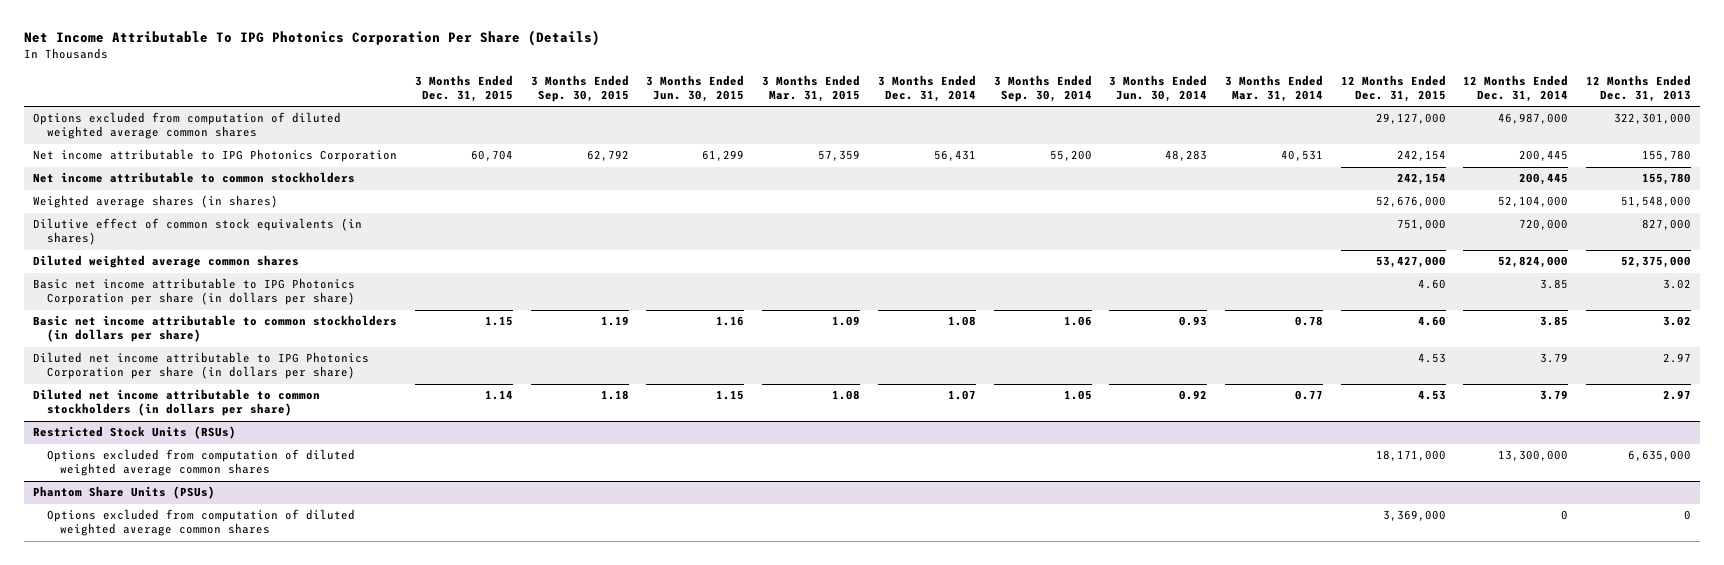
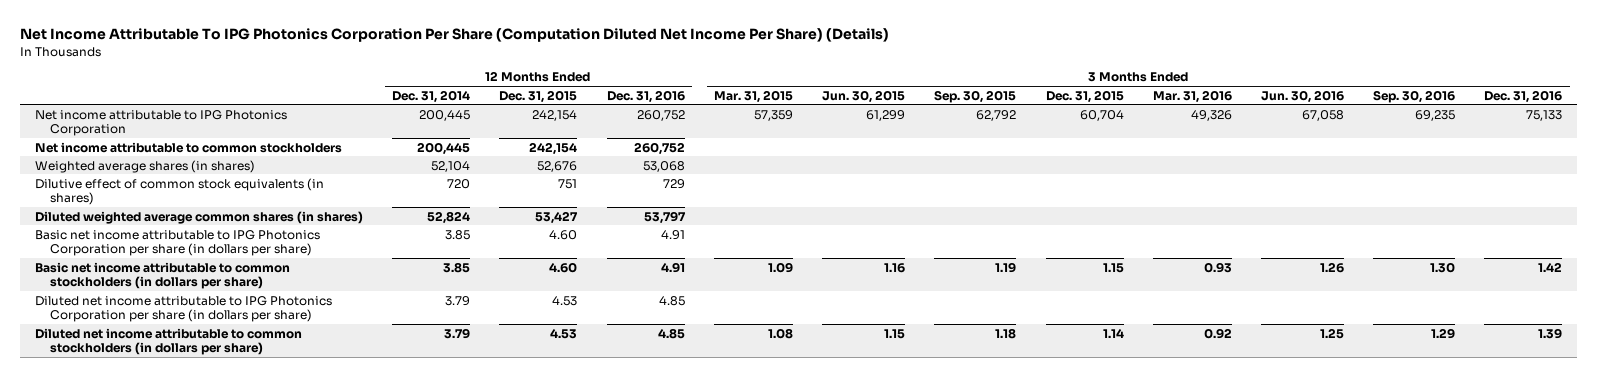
- Net Income Attributable To IPG Photonics Corporation Per Share (Details)
+ Net Income Attributable To IPG Photonics Corporation Per Share (Computation Diluted Net Income Per Share) (Details)
- | 3 Months Ended Dec. 31, 2015 | 3 Months Ended Sep. 30, 2015 | 3 Months Ended Jun. 30, 2015 | 3 Months Ended Mar. 31, 2015 | 3 Months Ended Dec. 31, 2014 | 3 Months Ended Sep. 30, 2014 | 3 Months Ended Jun. 30, 2014 | 3 Months Ended Mar. 31, 2014 | 12 Months Ended Dec. 31, 2015 | 12 Months Ended Dec. 31, 2014 | 12 Months Ended Dec. 31, 2013
+ | 12 Months Ended Dec. 31, 2014 | 12 Months Ended Dec. 31, 2015 | 12 Months Ended Dec. 31, 2016 | 3 Months Ended Mar. 31, 2015 | 3 Months Ended Jun. 30, 2015 | 3 Months Ended Sep. 30, 2015 | 3 Months Ended Dec. 31, 2015 | 3 Months Ended Mar. 31, 2016 | 3 Months Ended Jun. 30, 2016 | 3 Months Ended Sep. 30, 2016 | 3 Months Ended Dec. 31, 2016
- Options excluded from computation of diluted weighted average common shares | | | | | | | | | 29,127,000 | 46,987,000 | 322,301,000
- Weighted average shares (in shares) | | | | | | | | | 52,676,000 | 52,104,000 | 51,548,000
- Dilutive effect of common stock equivalents (in shares) | | | | | | | | | 751,000 | 720,000 | 827,000
- Diluted weighted average common shares | | | | | | | | | 53,427,000 | 52,824,000 | 52,375,000
+ Weighted average shares (in shares) | 52,104 | 52,676 | 53,068 | | | | | | | |
+ Dilutive effect of common stock equivalents (in shares) | 720 | 751 | 729 | | | | | | | |
+ Diluted weighted average common shares (in shares) | 52,824 | 53,427 | 53,797 | | | | | | | |
- Restricted Stock Units (RSUs)
- Options excluded from computation of diluted weighted average common shares | | | | | | | | | 18,171,000 | 13,300,000 | 6,635,000
- Phantom Share Units (PSUs)
- Options excluded from computation of diluted weighted average common shares | | | | | | | | | 3,369,000 | 0 | 0

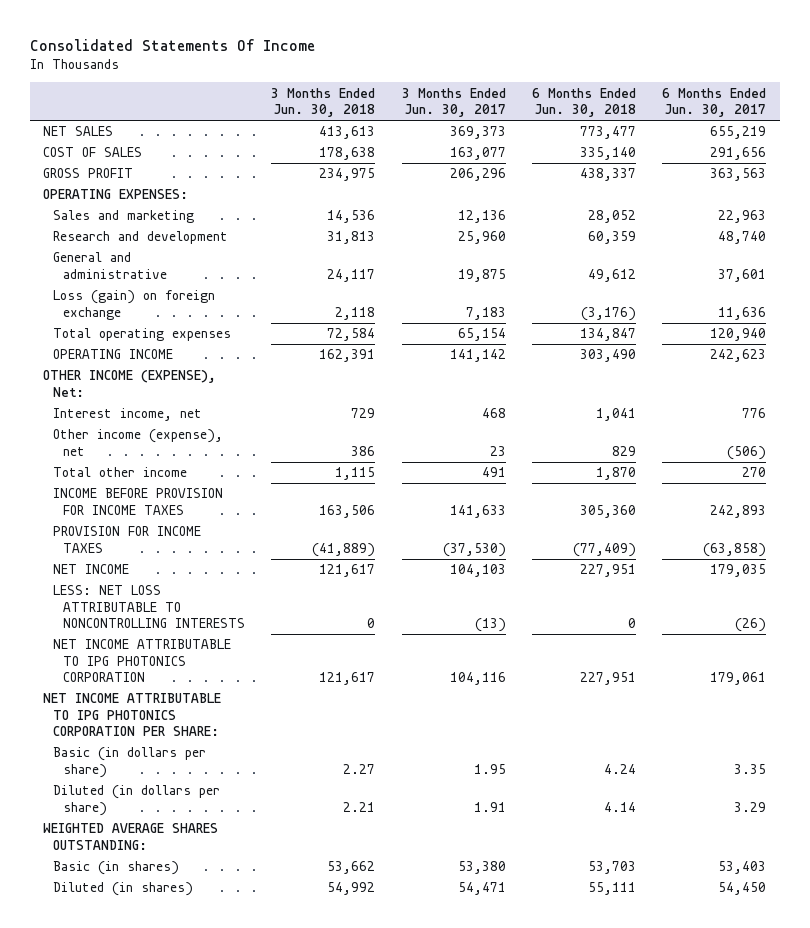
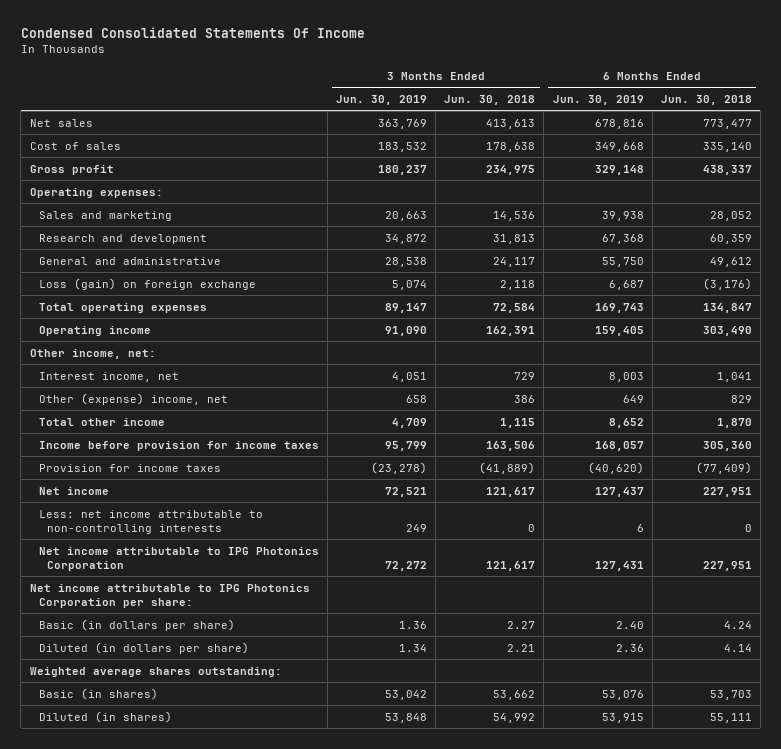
- Consolidated Statements Of Income
+ Condensed Consolidated Statements Of Income
- | 3 Months Ended Jun. 30, 2018 | 3 Months Ended Jun. 30, 2017 | 6 Months Ended Jun. 30, 2018 | 6 Months Ended Jun. 30, 2017
+ | 3 Months Ended Jun. 30, 2019 | 3 Months Ended Jun. 30, 2018 | 6 Months Ended Jun. 30, 2019 | 6 Months Ended Jun. 30, 2018
- NET SALES | 413,613 | 369,373 | 773,477 | 655,219
- COST OF SALES | 178,638 | 163,077 | 335,140 | 291,656
- GROSS PROFIT | 234,975 | 206,296 | 438,337 | 363,563
- OPERATING EXPENSES:
+ Net sales | 363,769 | 413,613 | 678,816 | 773,477
+ Cost of sales | 183,532 | 178,638 | 349,668 | 335,140
+ Gross profit | 180,237 | 234,975 | 329,148 | 438,337
+ Operating expenses:
- OPERATING INCOME | 162,391 | 141,142 | 303,490 | 242,623
- OTHER INCOME (EXPENSE), Net:
+ Operating income | 91,090 | 162,391 | 159,405 | 303,490
+ Other income, net:
- Other income (expense), net | 386 | 23 | 829 | (506)
+ Other (expense) income, net | 658 | 386 | 649 | 829
- INCOME BEFORE PROVISION FOR INCOME TAXES | 163,506 | 141,633 | 305,360 | 242,893
- PROVISION FOR INCOME TAXES | (41,889) | (37,530) | (77,409) | (63,858)
- NET INCOME | 121,617 | 104,103 | 227,951 | 179,035
- LESS: NET LOSS ATTRIBUTABLE TO NONCONTROLLING INTERESTS | 0 | (13) | 0 | (26)
- NET INCOME ATTRIBUTABLE TO IPG PHOTONICS CORPORATION | 121,617 | 104,116 | 227,951 | 179,061
- NET INCOME ATTRIBUTABLE TO IPG PHOTONICS CORPORATION PER SHARE:
+ Income before provision for income taxes | 95,799 | 163,506 | 168,057 | 305,360
+ Provision for income taxes | (23,278) | (41,889) | (40,620) | (77,409)
+ Net income | 72,521 | 121,617 | 127,437 | 227,951
+ Less: net income attributable to non-controlling interests | 249 | 0 | 6 | 0
+ Net income attributable to IPG Photonics Corporation | 72,272 | 121,617 | 127,431 | 227,951
+ Net income attributable to IPG Photonics Corporation per share:
- WEIGHTED AVERAGE SHARES OUTSTANDING:
+ Weighted average shares outstanding:

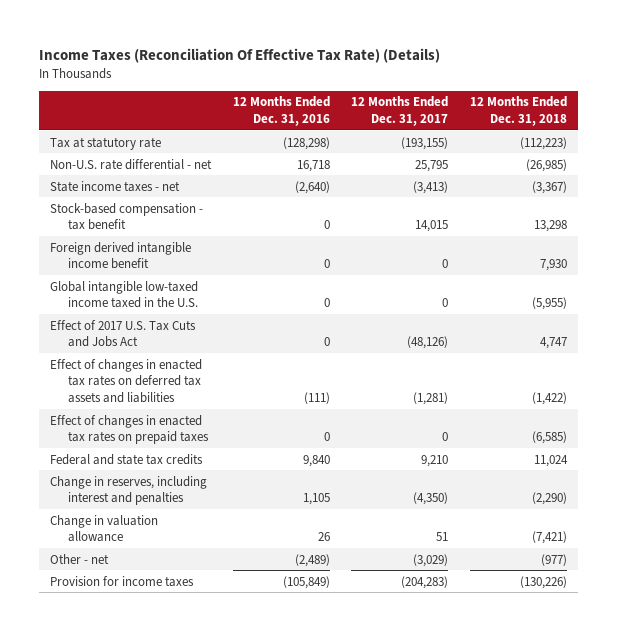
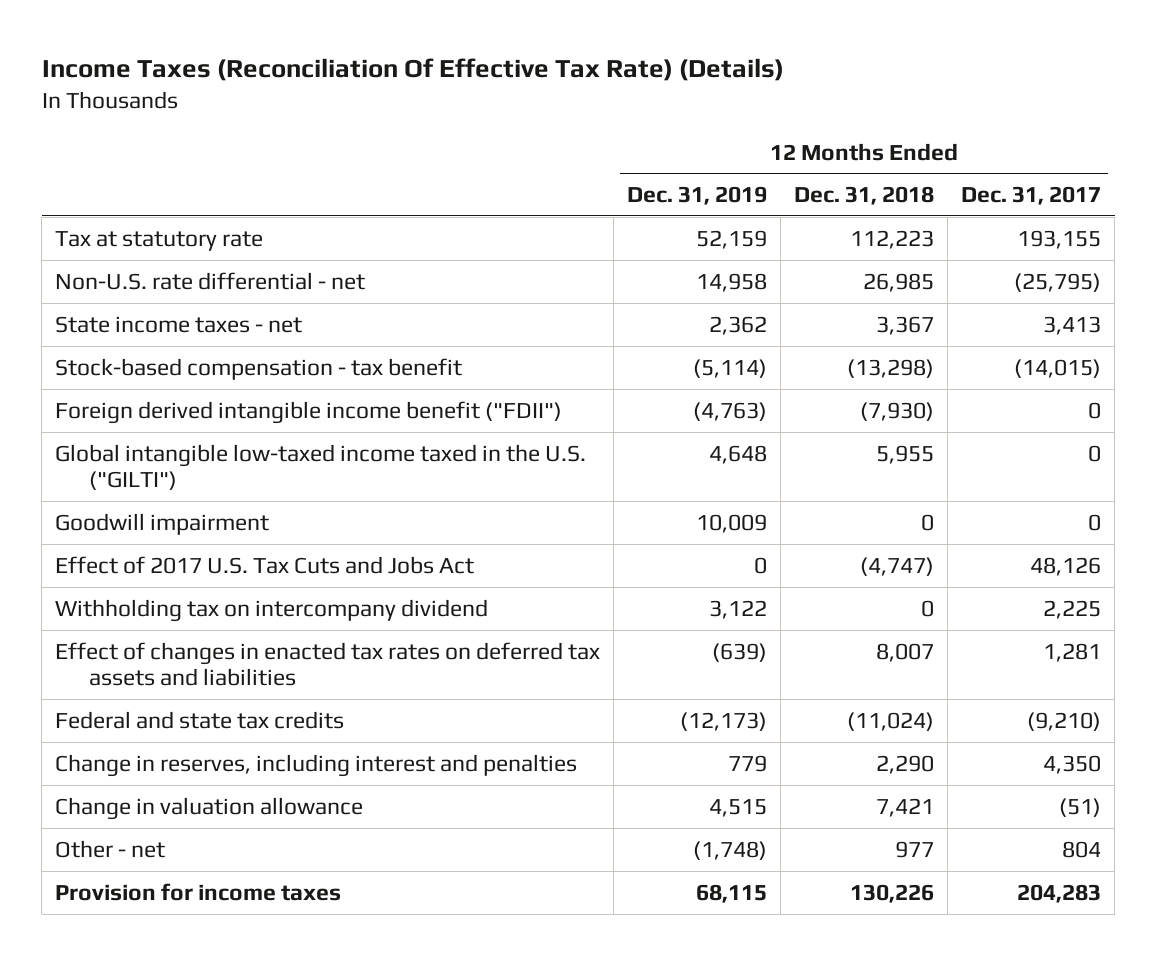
- | 12 Months Ended Dec. 31, 2016 | 12 Months Ended Dec. 31, 2017 | 12 Months Ended Dec. 31, 2018
+ | 12 Months Ended Dec. 31, 2019 | 12 Months Ended Dec. 31, 2018 | 12 Months Ended Dec. 31, 2017
- Tax at statutory rate | (128,298) | (193,155) | (112,223)
- Non-U.S. rate differential - net | 16,718 | 25,795 | (26,985)
- State income taxes - net | (2,640) | (3,413) | (3,367)
- Stock-based compensation - tax benefit | 0 | 14,015 | 13,298
- Foreign derived intangible income benefit | 0 | 0 | 7,930
- Global intangible low-taxed income taxed in the U.S. | 0 | 0 | (5,955)
- Effect of 2017 U.S. Tax Cuts and Jobs Act | 0 | (48,126) | 4,747
- Effect of changes in enacted tax rates on deferred tax assets and liabilities | (111) | (1,281) | (1,422)
- Effect of changes in enacted tax rates on prepaid taxes | 0 | 0 | (6,585)
- Federal and state tax credits | 9,840 | 9,210 | 11,024
- Change in reserves, including interest and penalties | 1,105 | (4,350) | (2,290)
- Change in valuation allowance | 26 | 51 | (7,421)
- Other - net | (2,489) | (3,029) | (977)
- Provision for income taxes | (105,849) | (204,283) | (130,226)
+ Tax at statutory rate | 52,159 | 112,223 | 193,155
+ Non-U.S. rate differential - net | 14,958 | 26,985 | (25,795)
+ State income taxes - net | 2,362 | 3,367 | 3,413
+ Stock-based compensation - tax benefit | (5,114) | (13,298) | (14,015)
+ Foreign derived intangible income benefit ("FDII") | (4,763) | (7,930) | 0
+ Global intangible low-taxed income taxed in the U.S. ("GILTI") | 4,648 | 5,955 | 0
+ Goodwill impairment | 10,009 | 0 | 0
+ Effect of 2017 U.S. Tax Cuts and Jobs Act | 0 | (4,747) | 48,126
+ Withholding tax on intercompany dividend | 3,122 | 0 | 2,225
+ Effect of changes in enacted tax rates on deferred tax assets and liabilities | (639) | 8,007 | 1,281
+ Federal and state tax credits | (12,173) | (11,024) | (9,210)
+ Change in reserves, including interest and penalties | 779 | 2,290 | 4,350
+ Change in valuation allowance | 4,515 | 7,421 | (51)
+ Other - net | (1,748) | 977 | 804
+ Provision for income taxes | 68,115 | 130,226 | 204,283

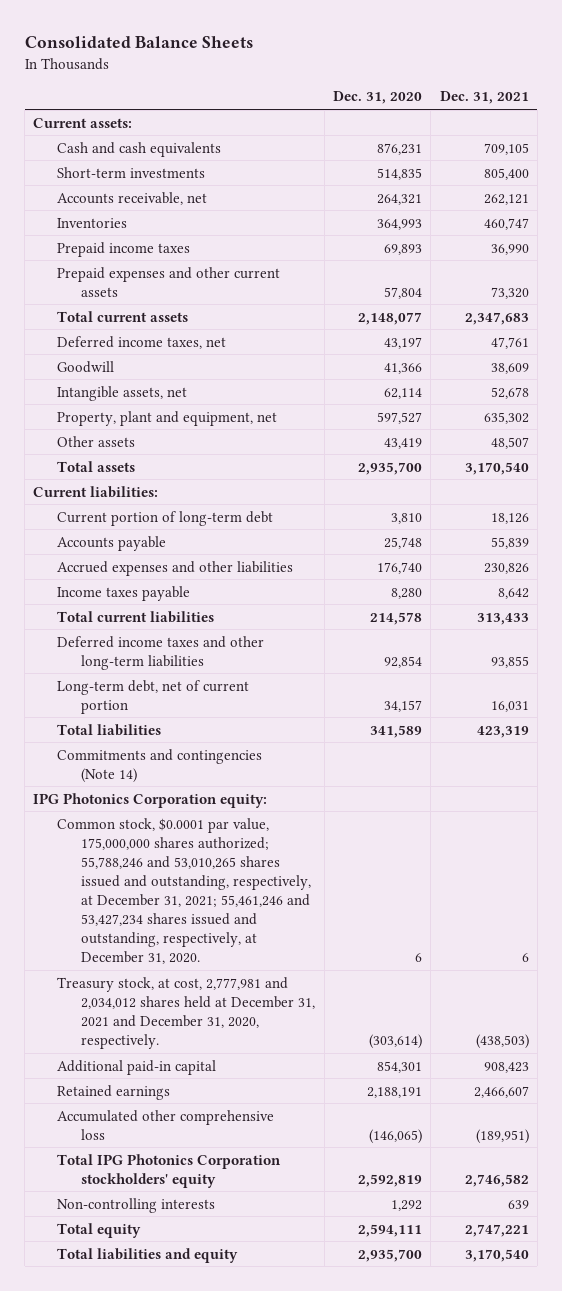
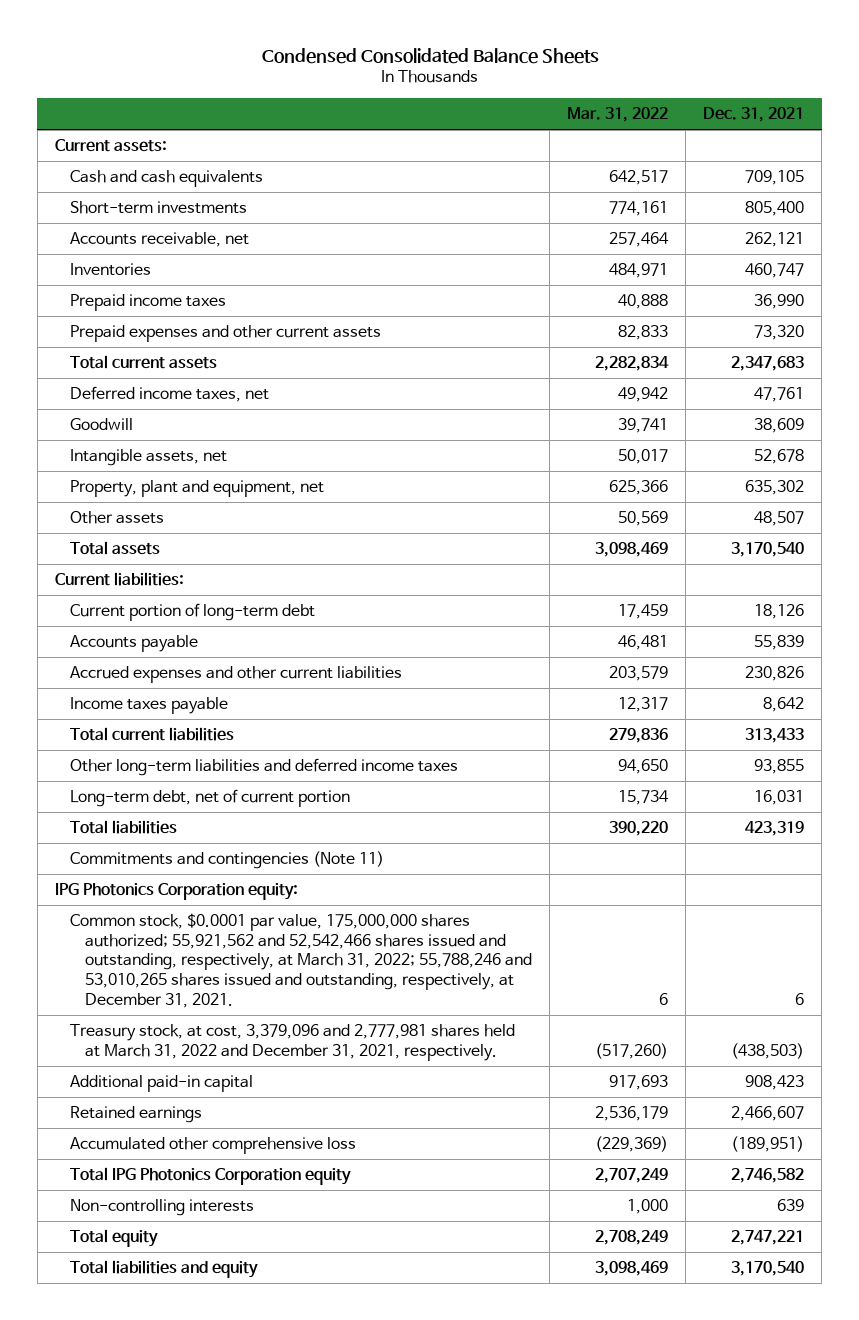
- Consolidated Balance Sheets
+ Condensed Consolidated Balance Sheets
- | Dec. 31, 2020 | Dec. 31, 2021
+ | Mar. 31, 2022 | Dec. 31, 2021
- Accrued expenses and other liabilities | 176,740 | 230,826
+ Accrued expenses and other current liabilities | 203,579 | 230,826
- Deferred income taxes and other long-term liabilities | 92,854 | 93,855
+ Other long-term liabilities and deferred income taxes | 94,650 | 93,855
- Commitments and contingencies (Note 14)
+ Commitments and contingencies (Note 11)
- Common stock, $0.0001 par value, 175,000,000 shares authorized; 55,788,246 and 53,010,265 shares issued and outstanding, respectively, at December 31, 2021; 55,461,246 and 53,427,234 shares issued and outstanding, respectively, at December 31, 2020. | 6 | 6
- Treasury stock, at cost, 2,777,981 and 2,034,012 shares held at December 31, 2021 and December 31, 2020, respectively. | (303,614) | (438,503)
+ Common stock, $0.0001 par value, 175,000,000 shares authorized; 55,921,562 and 52,542,466 shares issued and outstanding, respectively, at March 31, 2022; 55,788,246 and 53,010,265 shares issued and outstanding, respectively, at December 31, 2021. | 6 | 6
+ Treasury stock, at cost, 3,379,096 and 2,777,981 shares held at March 31, 2022 and December 31, 2021, respectively. | (517,260) | (438,503)
- Total IPG Photonics Corporation stockholders' equity | 2,592,819 | 2,746,582
+ Total IPG Photonics Corporation equity | 2,707,249 | 2,746,582

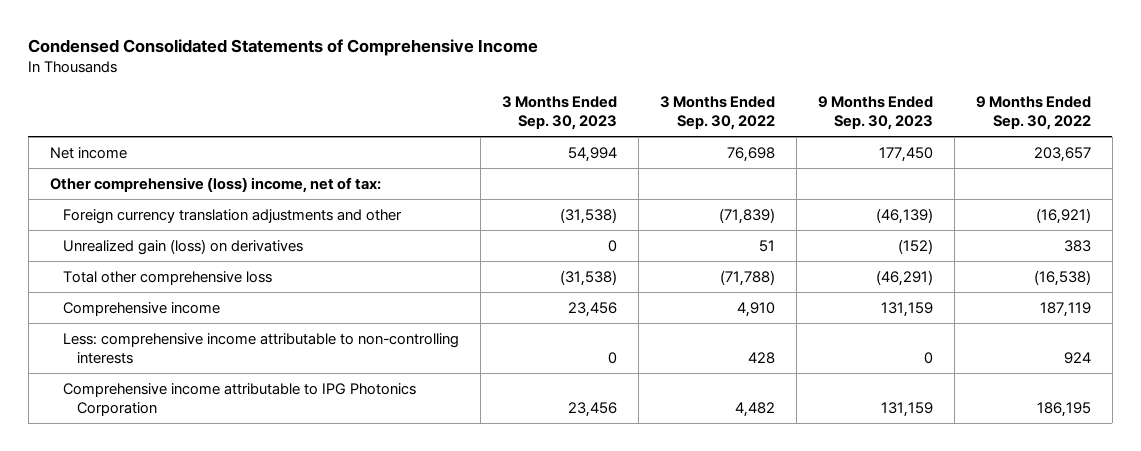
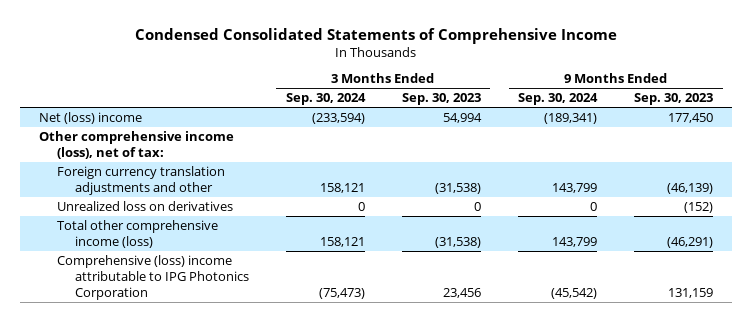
- | 3 Months Ended Sep. 30, 2023 | 3 Months Ended Sep. 30, 2022 | 9 Months Ended Sep. 30, 2023 | 9 Months Ended Sep. 30, 2022
+ | 3 Months Ended Sep. 30, 2024 | 3 Months Ended Sep. 30, 2023 | 9 Months Ended Sep. 30, 2024 | 9 Months Ended Sep. 30, 2023
- Net income | 54,994 | 76,698 | 177,450 | 203,657
- Other comprehensive (loss) income, net of tax:
+ Net (loss) income | (233,594) | 54,994 | (189,341) | 177,450
+ Other comprehensive income (loss), net of tax:
- Unrealized gain (loss) on derivatives | 0 | 51 | (152) | 383
- Total other comprehensive loss | (31,538) | (71,788) | (46,291) | (16,538)
- Comprehensive income | 23,456 | 4,910 | 131,159 | 187,119
- Less: comprehensive income attributable to non-controlling interests | 0 | 428 | 0 | 924
- Comprehensive income attributable to IPG Photonics Corporation | 23,456 | 4,482 | 131,159 | 186,195
+ Unrealized loss on derivatives | 0 | 0 | 0 | (152)
+ Total other comprehensive income (loss) | 158,121 | (31,538) | 143,799 | (46,291)
+ Comprehensive (loss) income attributable to IPG Photonics Corporation | (75,473) | 23,456 | (45,542) | 131,159

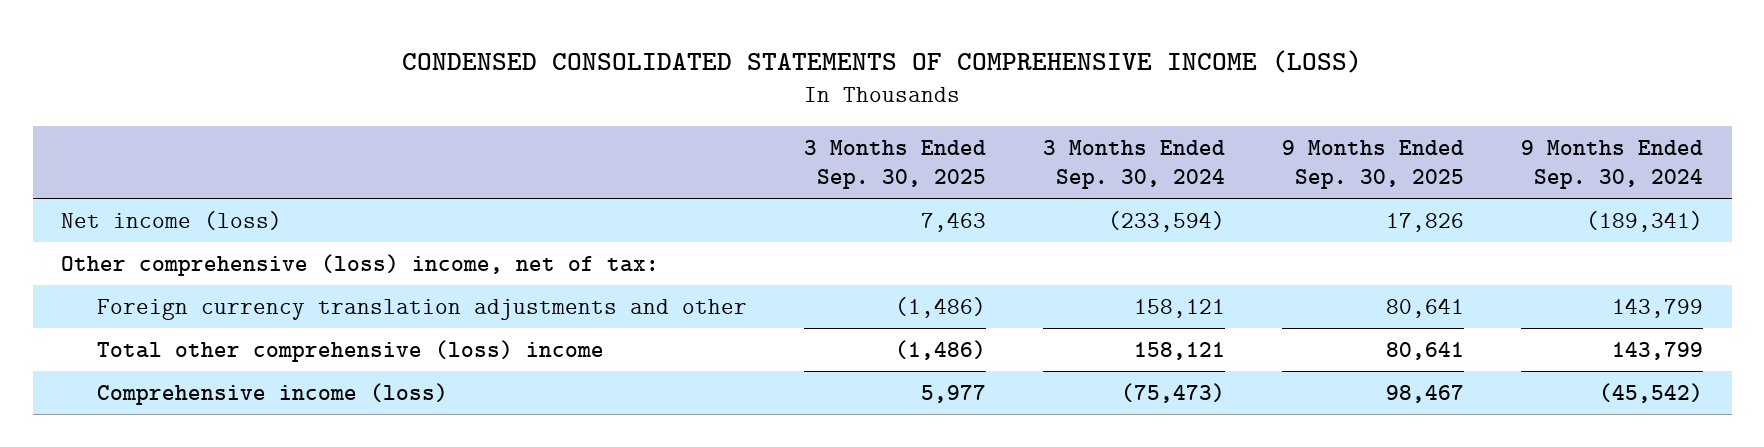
- Condensed Consolidated Statements of Comprehensive Income
+ CONDENSED CONSOLIDATED STATEMENTS OF COMPREHENSIVE INCOME (LOSS)
- | 3 Months Ended Sep. 30, 2024 | 3 Months Ended Sep. 30, 2023 | 9 Months Ended Sep. 30, 2024 | 9 Months Ended Sep. 30, 2023
+ | 3 Months Ended Sep. 30, 2025 | 3 Months Ended Sep. 30, 2024 | 9 Months Ended Sep. 30, 2025 | 9 Months Ended Sep. 30, 2024
- Net (loss) income | (233,594) | 54,994 | (189,341) | 177,450
- Other comprehensive income (loss), net of tax:
+ Net income (loss) | 7,463 | (233,594) | 17,826 | (189,341)
+ Other comprehensive (loss) income, net of tax:
- Unrealized loss on derivatives | 0 | 0 | 0 | (152)
- Total other comprehensive income (loss) | 158,121 | (31,538) | 143,799 | (46,291)
- Comprehensive (loss) income attributable to IPG Photonics Corporation | (75,473) | 23,456 | (45,542) | 131,159
+ Total other comprehensive (loss) income | (1,486) | 158,121 | 80,641 | 143,799
+ Comprehensive income (loss) | 5,977 | (75,473) | 98,467 | (45,542)

